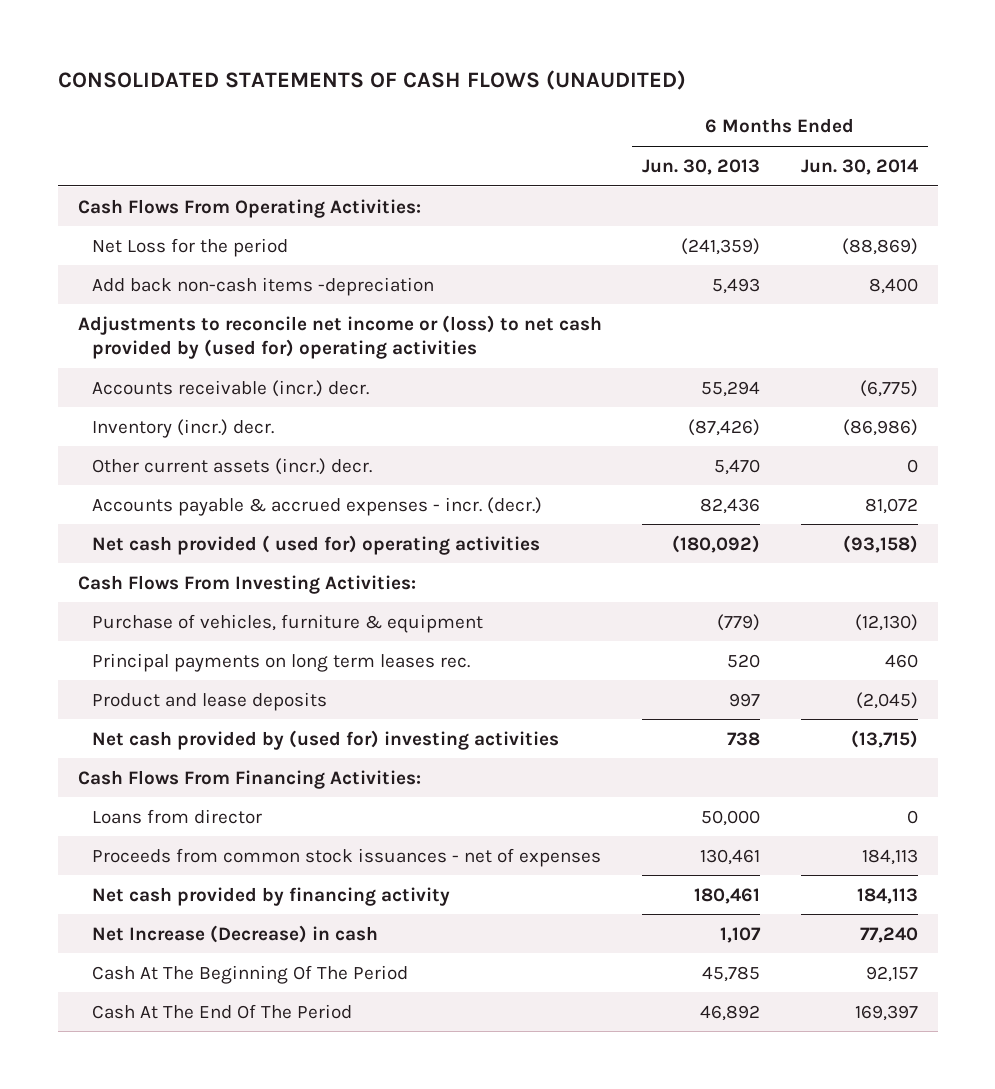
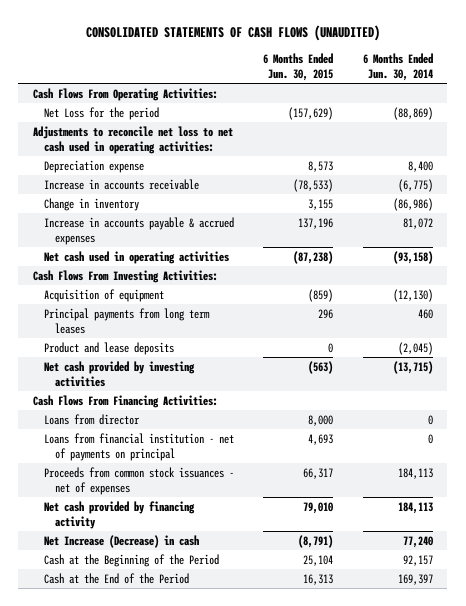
- | 6 Months Ended Jun. 30, 2013 | 6 Months Ended Jun. 30, 2014
+ | 6 Months Ended Jun. 30, 2015 | 6 Months Ended Jun. 30, 2014
- Add back non-cash items -depreciation | 5,493 | 8,400
- Adjustments to reconcile net income or (loss) to net cash provided by (used for) operating activities
- Accounts receivable (incr.) decr. | 55,294 | (6,775)
- Inventory (incr.) decr. | (87,426) | (86,986)
- Other current assets (incr.) decr. | 5,470 | 0
- Accounts payable & accrued expenses - incr. (decr.) | 82,436 | 81,072
- Net cash provided ( used for) operating activities | (180,092) | (93,158)
+ Adjustments to reconcile net loss to net cash used in operating activities:
+ Depreciation expense | 8,573 | 8,400
+ Increase in accounts receivable | (78,533) | (6,775)
+ Change in inventory | 3,155 | (86,986)
+ Increase in accounts payable & accrued expenses | 137,196 | 81,072
+ Net cash used in operating activities | (87,238) | (93,158)
- Purchase of vehicles, furniture & equipment | (779) | (12,130)
- Principal payments on long term leases rec. | 520 | 460
+ Acquisition of equipment | (859) | (12,130)
+ Principal payments from long term leases | 296 | 460
- Net cash provided by (used for) investing activities | 738 | (13,715)
+ Net cash provided by investing activities | (563) | (13,715)
+ Loans from financial institution - net of payments on principal | 4,693 | 0
- Cash At The Beginning Of The Period | 45,785 | 92,157
- Cash At The End Of The Period | 46,892 | 169,397
+ Cash at the Beginning of the Period | 25,104 | 92,157
+ Cash at the End of the Period | 16,313 | 169,397

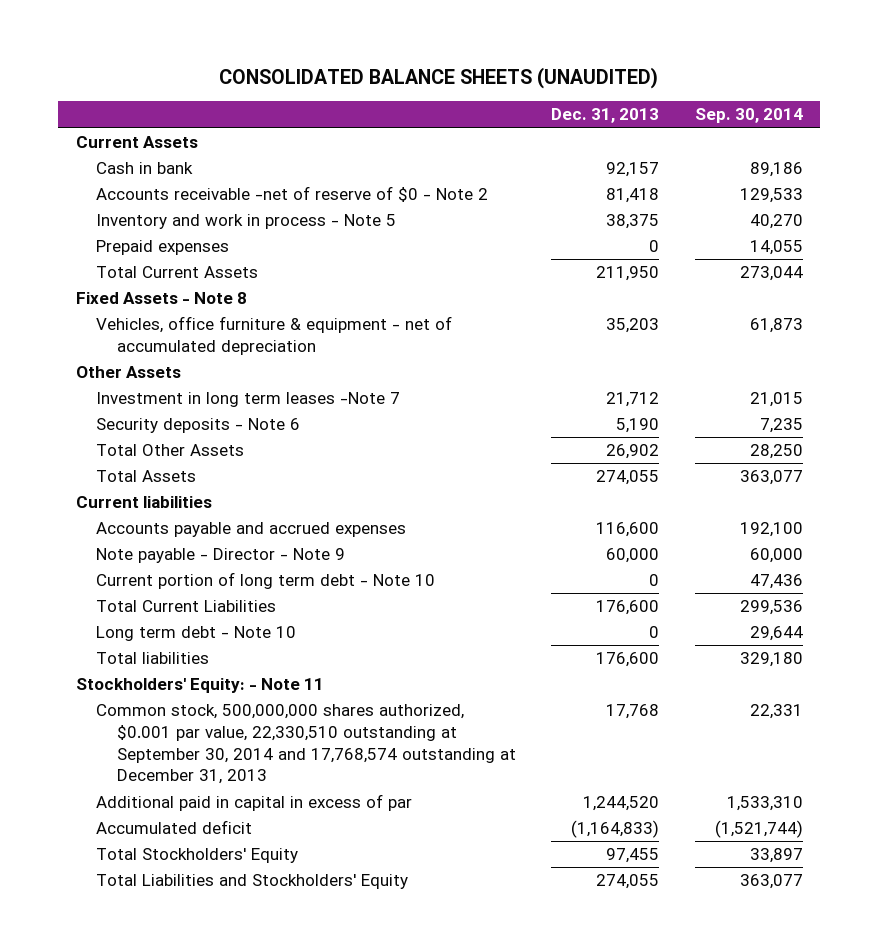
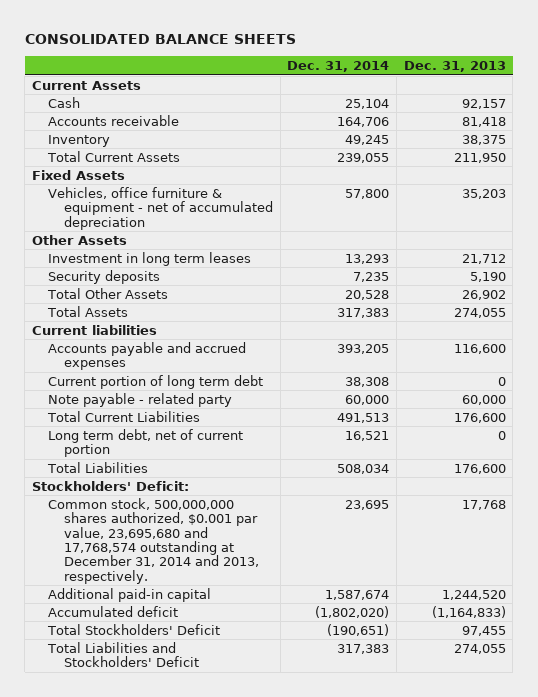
- CONSOLIDATED BALANCE SHEETS (UNAUDITED)
+ CONSOLIDATED BALANCE SHEETS
- | Dec. 31, 2013 | Sep. 30, 2014
+ | Dec. 31, 2014 | Dec. 31, 2013
- Cash in bank | 92,157 | 89,186
- Accounts receivable -net of reserve of $0 - Note 2 | 81,418 | 129,533
- Inventory and work in process - Note 5 | 38,375 | 40,270
- Prepaid expenses | 0 | 14,055
+ Cash | 25,104 | 92,157
+ Accounts receivable | 164,706 | 81,418
+ Inventory | 49,245 | 38,375
- Fixed Assets - Note 8
+ Fixed Assets
- Investment in long term leases -Note 7 | 21,712 | 21,015
- Security deposits - Note 6 | 5,190 | 7,235
+ Investment in long term leases | 13,293 | 21,712
+ Security deposits | 7,235 | 5,190
- Note payable - Director - Note 9 | 60,000 | 60,000
- Current portion of long term debt - Note 10 | 0 | 47,436
+ Current portion of long term debt | 38,308 | 0
+ Note payable - related party | 60,000 | 60,000
- Long term debt - Note 10 | 0 | 29,644
- Total liabilities | 176,600 | 329,180
- Stockholders' Equity: - Note 11
- Common stock, 500,000,000 shares authorized, $0.001 par value, 22,330,510 outstanding at September 30, 2014 and 17,768,574 outstanding at December 31, 2013 | 17,768 | 22,331
- Additional paid in capital in excess of par | 1,244,520 | 1,533,310
+ Long term debt, net of current portion | 16,521 | 0
+ Total Liabilities | 508,034 | 176,600
+ Stockholders' Deficit:
+ Common stock, 500,000,000 shares authorized, $0.001 par value, 23,695,680 and 17,768,574 outstanding at December 31, 2014 and 2013, respectively. | 23,695 | 17,768
+ Additional paid-in capital | 1,587,674 | 1,244,520
- Total Stockholders' Equity | 97,455 | 33,897
- Total Liabilities and Stockholders' Equity | 274,055 | 363,077
+ Total Stockholders' Deficit | (190,651) | 97,455
+ Total Liabilities and Stockholders' Deficit | 317,383 | 274,055

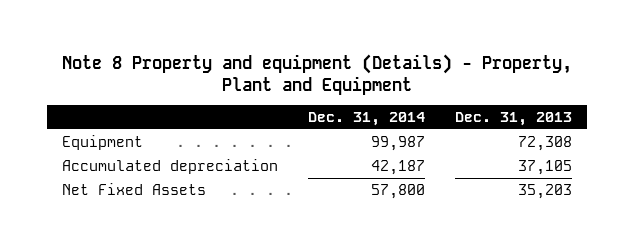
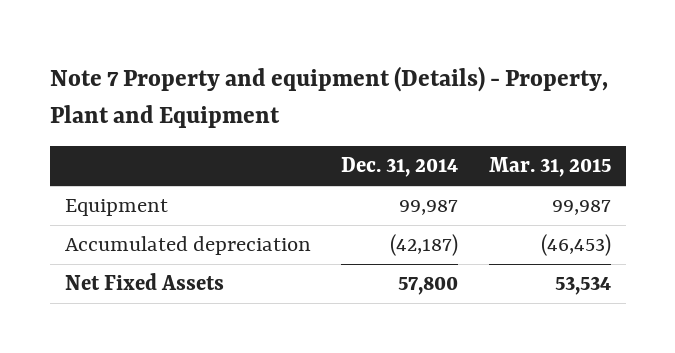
- Note 8 Property and equipment (Details) - Property, Plant and Equipment
+ Note 7 Property and equipment (Details) - Property, Plant and Equipment
- | Dec. 31, 2014 | Dec. 31, 2013
+ | Dec. 31, 2014 | Mar. 31, 2015
- Accumulated depreciation | 42,187 | 37,105
+ Accumulated depreciation | (42,187) | (46,453)

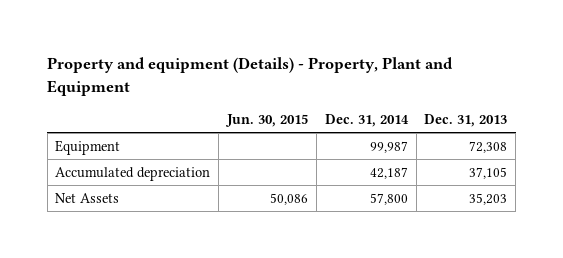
- Note 7 Property and equipment (Details) - Property, Plant and Equipment
+ Property and equipment (Details) - Property, Plant and Equipment
- | Dec. 31, 2014 | Mar. 31, 2015
+ | Jun. 30, 2015 | Dec. 31, 2014 | Dec. 31, 2013
- Accumulated depreciation | (42,187) | (46,453)
- Net Fixed Assets | 57,800 | 53,534
+ Accumulated depreciation | | 42,187 | 37,105
+ Net Assets | 50,086 | 57,800 | 35,203

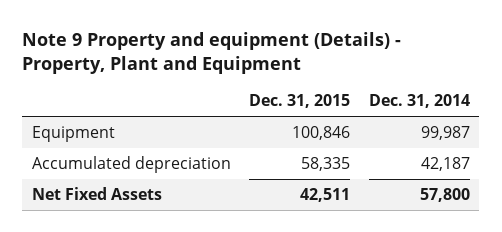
- Property and equipment (Details) - Property, Plant and Equipment
+ Note 9 Property and equipment (Details) - Property, Plant and Equipment
- | Jun. 30, 2015 | Dec. 31, 2014 | Dec. 31, 2013
+ | Dec. 31, 2015 | Dec. 31, 2014
- Net Assets | 50,086 | 57,800 | 35,203
+ Net Fixed Assets | 42,511 | 57,800

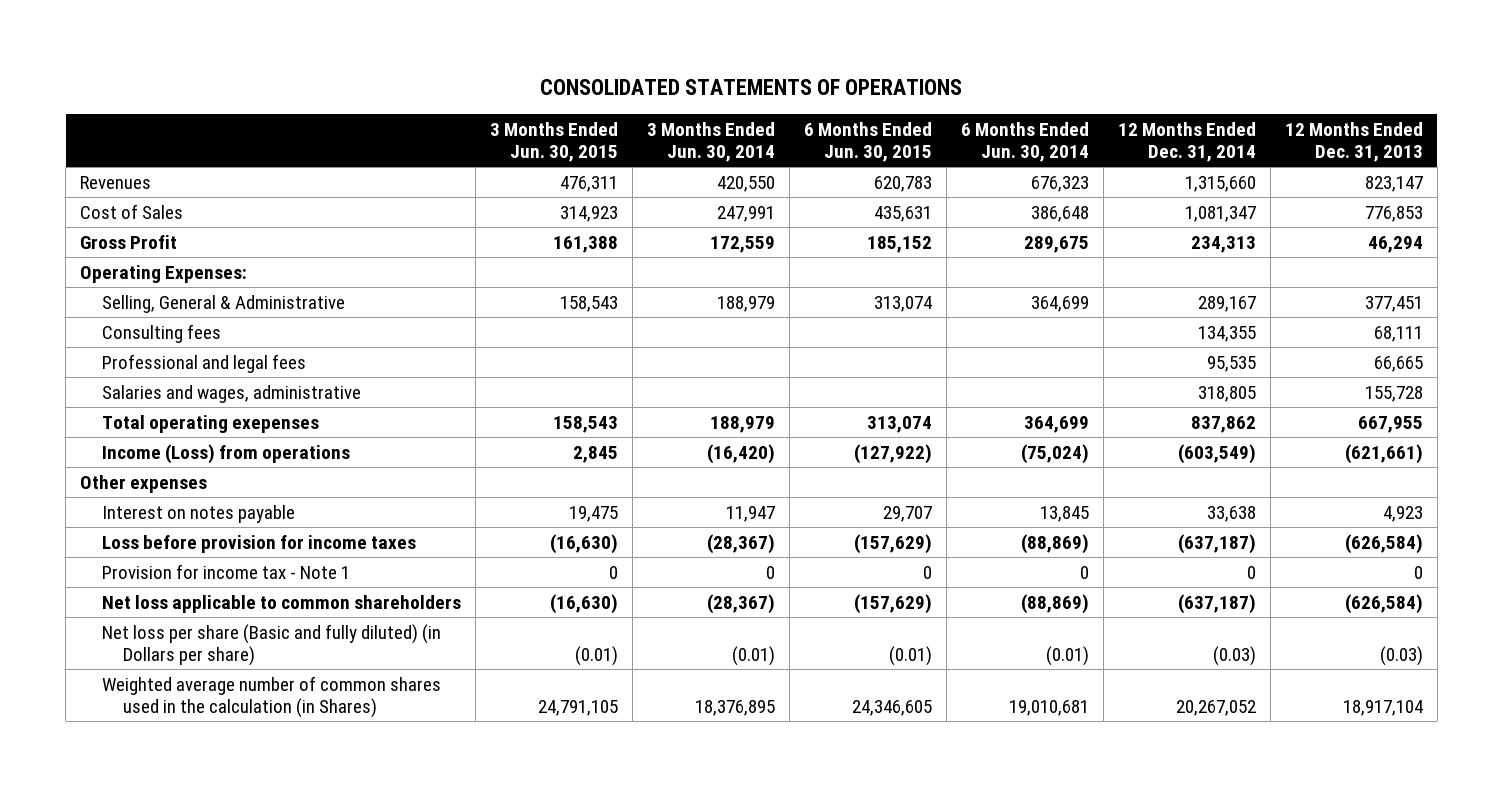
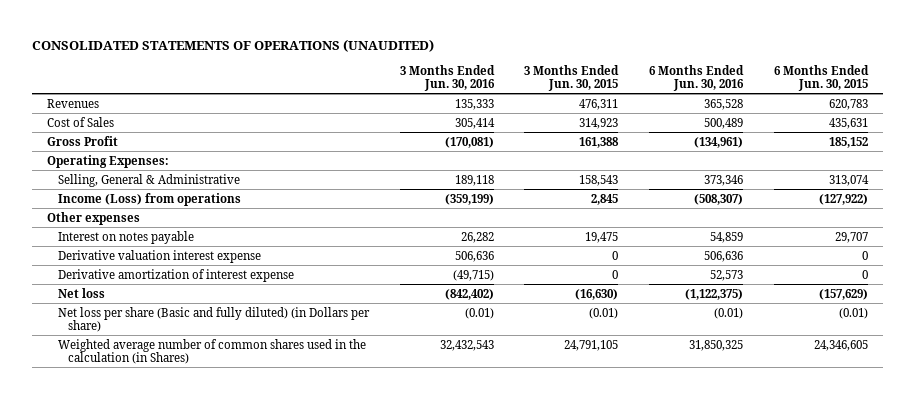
- CONSOLIDATED STATEMENTS OF OPERATIONS
+ CONSOLIDATED STATEMENTS OF OPERATIONS (UNAUDITED)
- | 3 Months Ended Jun. 30, 2015 | 3 Months Ended Jun. 30, 2014 | 6 Months Ended Jun. 30, 2015 | 6 Months Ended Jun. 30, 2014 | 12 Months Ended Dec. 31, 2014 | 12 Months Ended Dec. 31, 2013
+ | 3 Months Ended Jun. 30, 2016 | 3 Months Ended Jun. 30, 2015 | 6 Months Ended Jun. 30, 2016 | 6 Months Ended Jun. 30, 2015
- Consulting fees | | | | | 134,355 | 68,111
- Professional and legal fees | | | | | 95,535 | 66,665
- Salaries and wages, administrative | | | | | 318,805 | 155,728
- Total operating exepenses | 158,543 | 188,979 | 313,074 | 364,699 | 837,862 | 667,955
- Loss before provision for income taxes | (16,630) | (28,367) | (157,629) | (88,869) | (637,187) | (626,584)
- Provision for income tax - Note 1 | 0 | 0 | 0 | 0 | 0 | 0
- Net loss applicable to common shareholders | (16,630) | (28,367) | (157,629) | (88,869) | (637,187) | (626,584)
+ Derivative valuation interest expense | 506,636 | 0 | 506,636 | 0
+ Derivative amortization of interest expense | (49,715) | 0 | 52,573 | 0
+ Net loss | (842,402) | (16,630) | (1,122,375) | (157,629)

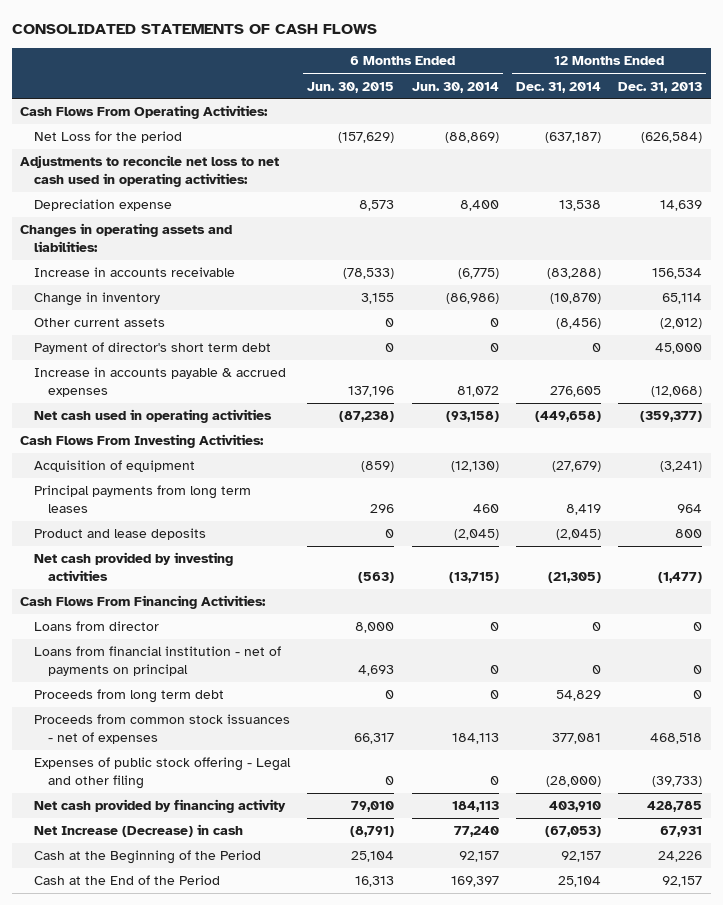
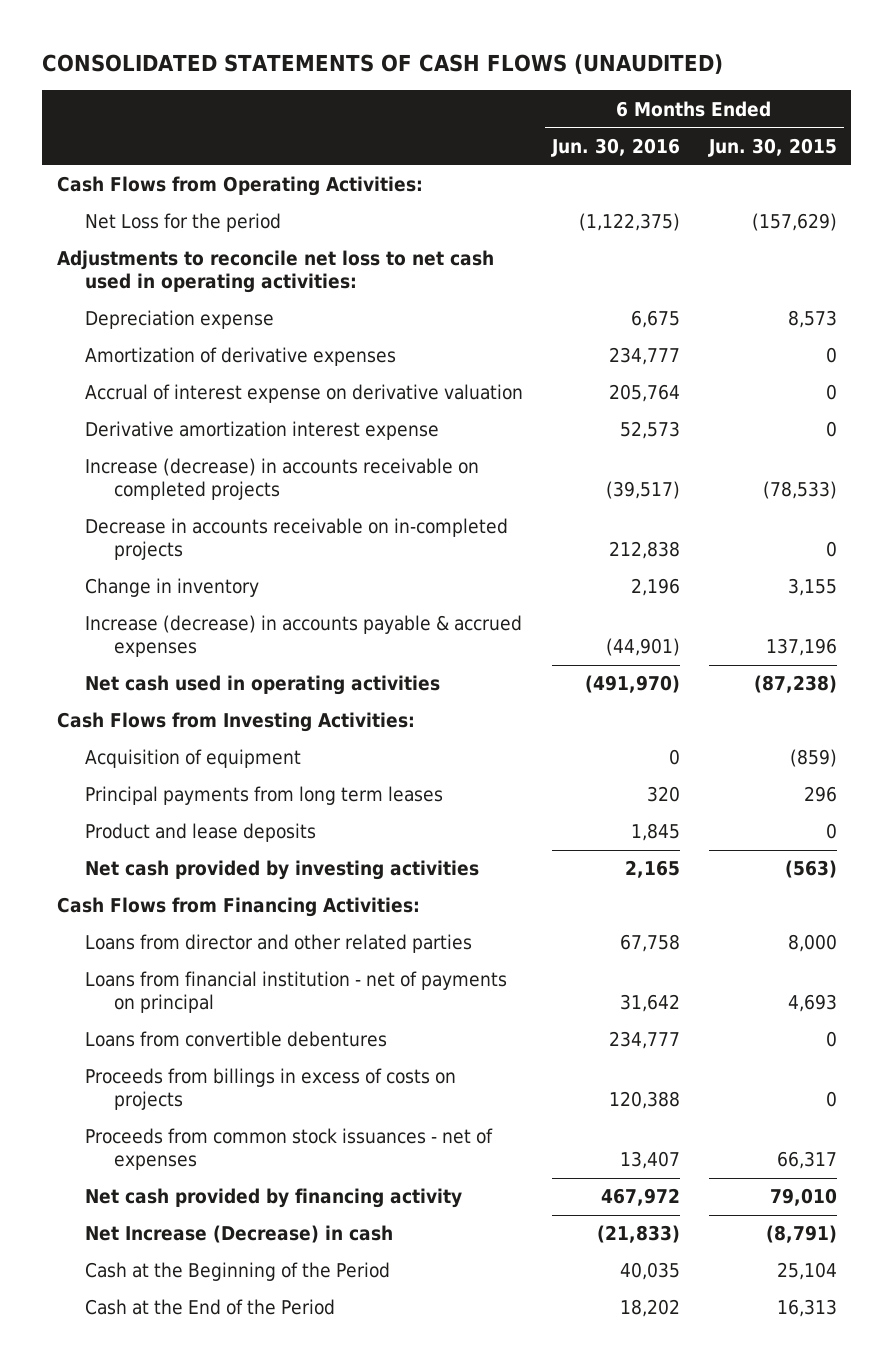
- CONSOLIDATED STATEMENTS OF CASH FLOWS
+ CONSOLIDATED STATEMENTS OF CASH FLOWS (UNAUDITED)
- | 6 Months Ended Jun. 30, 2015 | 6 Months Ended Jun. 30, 2014 | 12 Months Ended Dec. 31, 2014 | 12 Months Ended Dec. 31, 2013
+ | 6 Months Ended Jun. 30, 2016 | 6 Months Ended Jun. 30, 2015
- Cash Flows From Operating Activities:
+ Cash Flows from Operating Activities:
- Changes in operating assets and liabilities:
- Increase in accounts receivable | (78,533) | (6,775) | (83,288) | 156,534
+ Amortization of derivative expenses | 234,777 | 0
+ Accrual of interest expense on derivative valuation | 205,764 | 0
+ Derivative amortization interest expense | 52,573 | 0
+ Increase (decrease) in accounts receivable on completed projects | (39,517) | (78,533)
+ Decrease in accounts receivable on in-completed projects | 212,838 | 0
- Other current assets | 0 | 0 | (8,456) | (2,012)
- Payment of director's short term debt | 0 | 0 | 0 | 45,000
- Increase in accounts payable & accrued expenses | 137,196 | 81,072 | 276,605 | (12,068)
+ Increase (decrease) in accounts payable & accrued expenses | (44,901) | 137,196
- Cash Flows From Investing Activities:
+ Cash Flows from Investing Activities:
- Cash Flows From Financing Activities:
- Loans from director | 8,000 | 0 | 0 | 0
+ Cash Flows from Financing Activities:
+ Loans from director and other related parties | 67,758 | 8,000
- Proceeds from long term debt | 0 | 0 | 54,829 | 0
+ Loans from convertible debentures | 234,777 | 0
+ Proceeds from billings in excess of costs on projects | 120,388 | 0
- Expenses of public stock offering - Legal and other filing | 0 | 0 | (28,000) | (39,733)

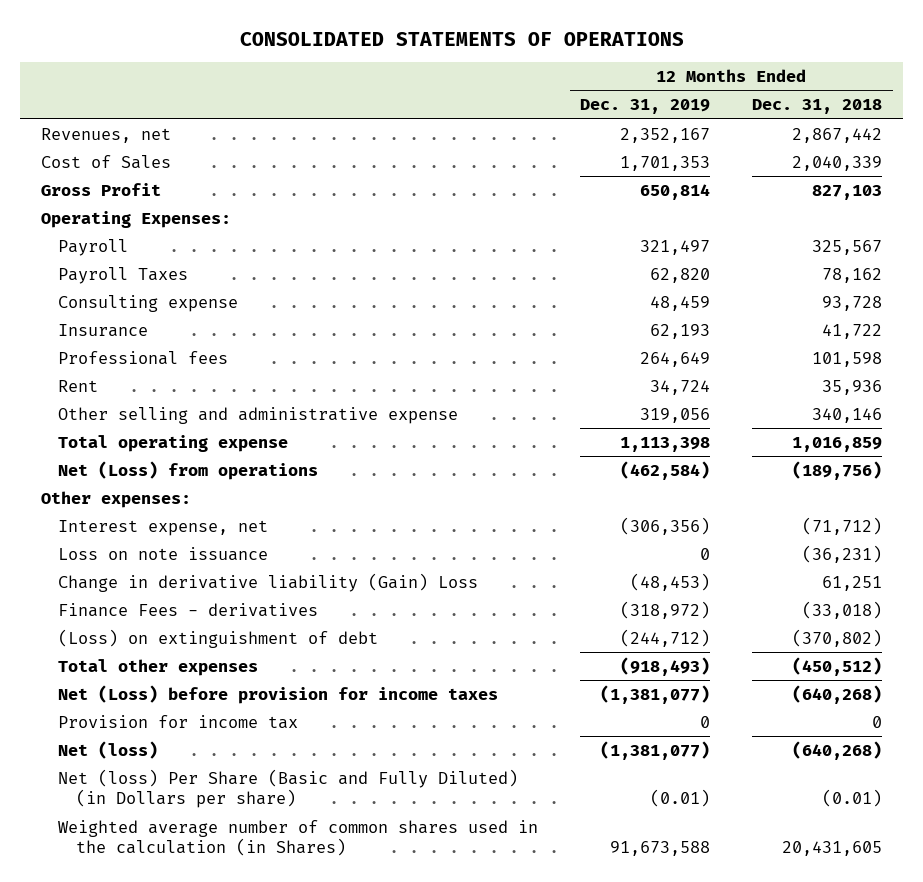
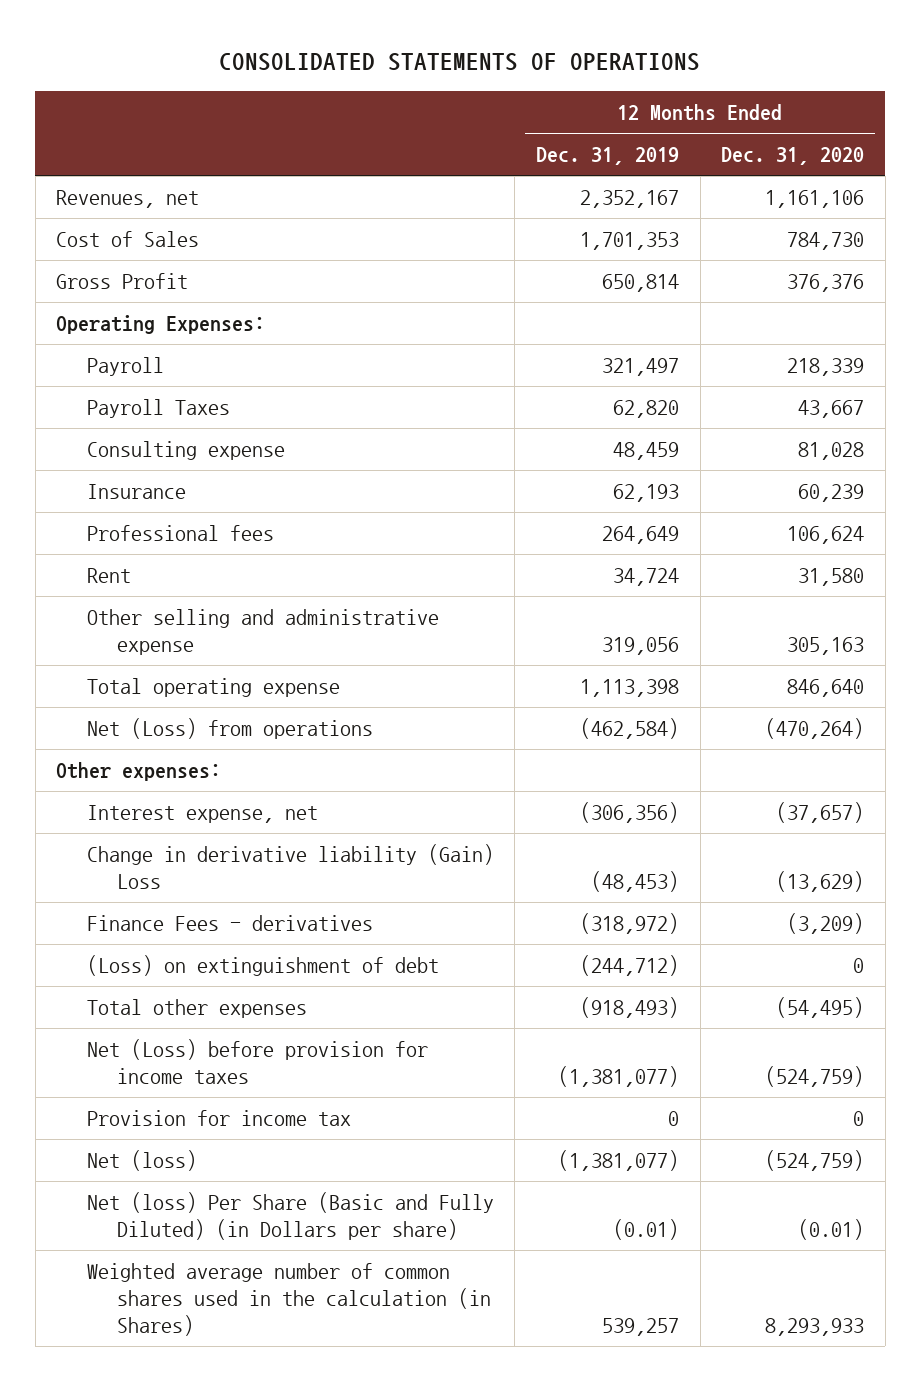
- | 12 Months Ended Dec. 31, 2019 | 12 Months Ended Dec. 31, 2018
+ | 12 Months Ended Dec. 31, 2019 | 12 Months Ended Dec. 31, 2020
- Loss on note issuance | 0 | (36,231)
- Weighted average number of common shares used in the calculation (in Shares) | 91,673,588 | 20,431,605
+ Weighted average number of common shares used in the calculation (in Shares) | 539,257 | 8,293,933

